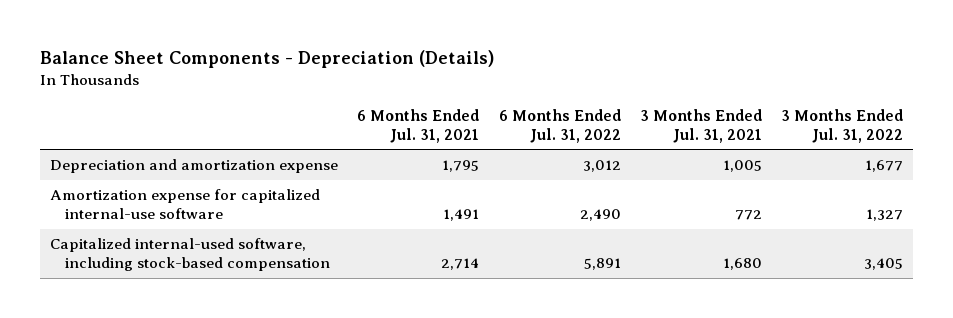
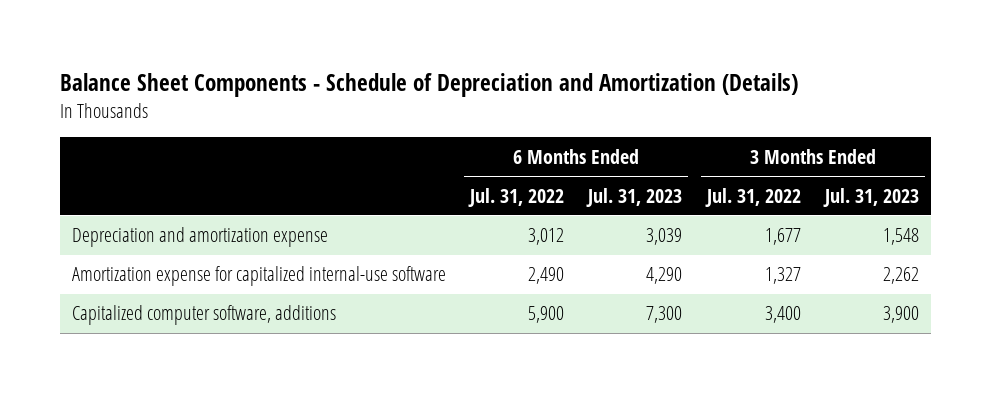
- Balance Sheet Components - Depreciation (Details)
+ Balance Sheet Components - Schedule of Depreciation and Amortization (Details)
- | 6 Months Ended Jul. 31, 2021 | 6 Months Ended Jul. 31, 2022 | 3 Months Ended Jul. 31, 2021 | 3 Months Ended Jul. 31, 2022
+ | 6 Months Ended Jul. 31, 2022 | 6 Months Ended Jul. 31, 2023 | 3 Months Ended Jul. 31, 2022 | 3 Months Ended Jul. 31, 2023
- Capitalized internal-used software, including stock-based compensation | 2,714 | 5,891 | 1,680 | 3,405
+ Capitalized computer software, additions | 5,900 | 7,300 | 3,400 | 3,900

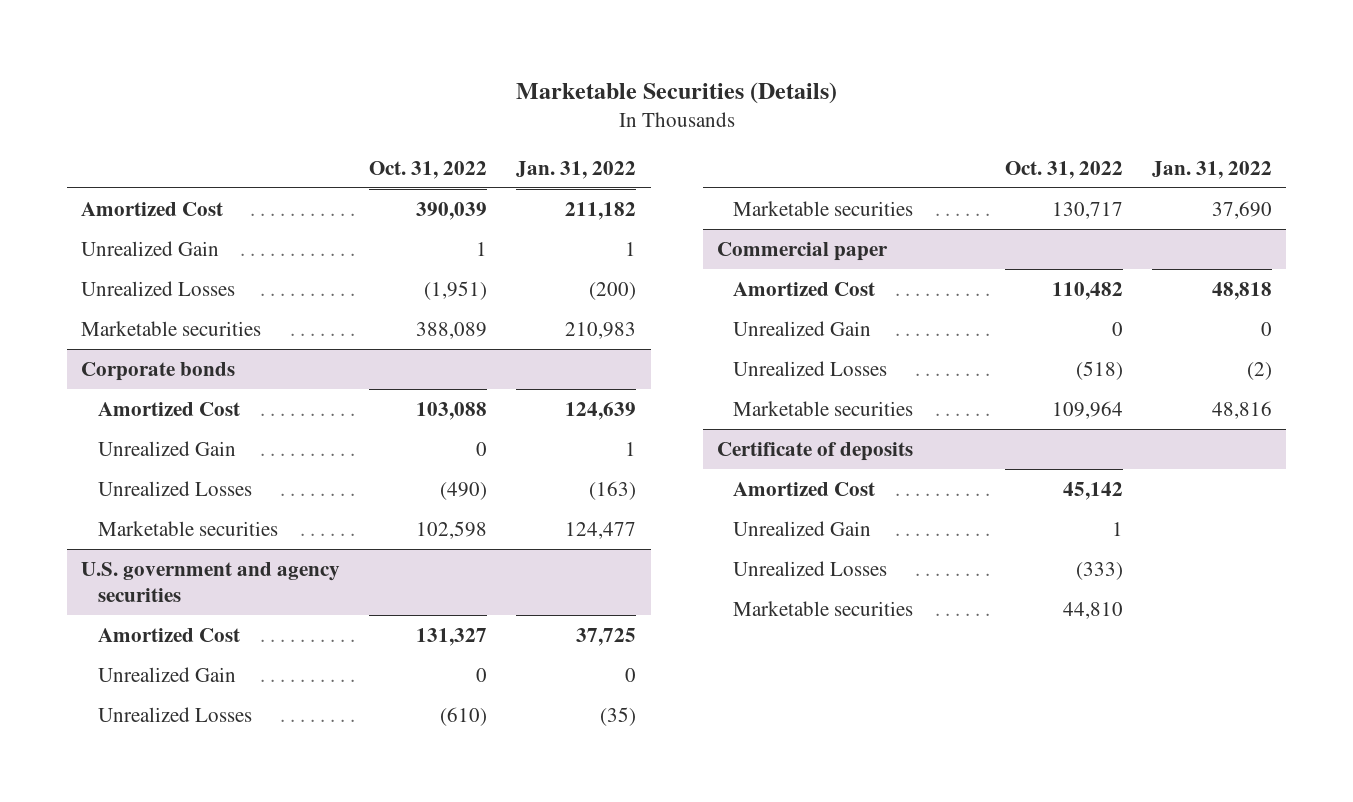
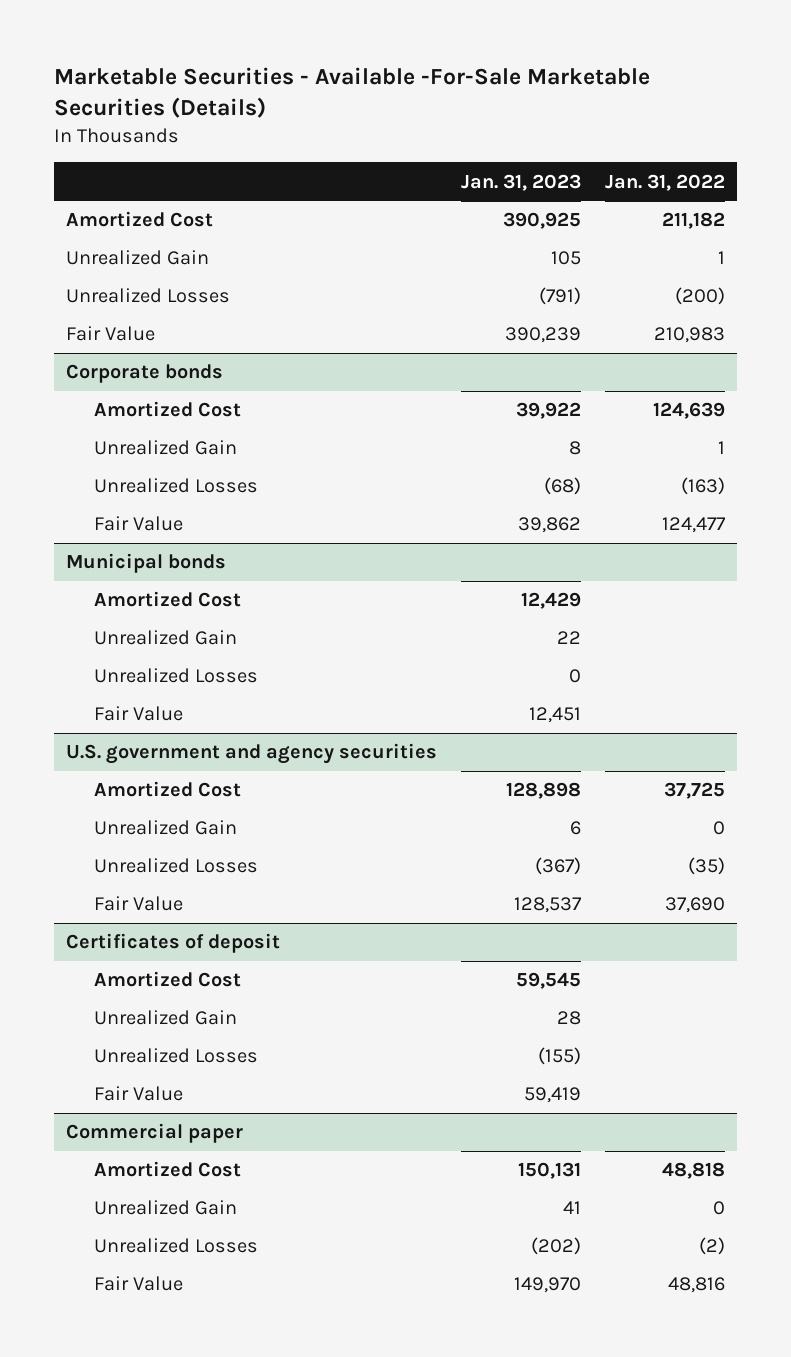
- Marketable Securities (Details)
+ Marketable Securities - Available -For-Sale Marketable Securities (Details)
- | Oct. 31, 2022 | Jan. 31, 2022
+ | Jan. 31, 2023 | Jan. 31, 2022
- Marketable securities | 388,089 | 210,983
+ Fair Value | 390,239 | 210,983
@ Corporate bonds
- Marketable securities | 102,598 | 124,477
+ Fair Value | 39,862 | 124,477
+ Municipal bonds
+ Amortized Cost | 12,429 |
+ Unrealized Gain | 22 |
+ Unrealized Losses | 0 |
+ Fair Value | 12,451 |
@ U.S. government and agency securities
- Marketable securities | 130,717 | 37,690
+ Fair Value | 128,537 | 37,690
+ Certificates of deposit
+ Amortized Cost | 59,545 |
+ Unrealized Gain | 28 |
+ Unrealized Losses | (155) |
+ Fair Value | 59,419 |
@ Commercial paper
- Marketable securities | 109,964 | 48,816
- Certificate of deposits
- Amortized Cost | 45,142 |
- Unrealized Gain | 1 |
- Unrealized Losses | (333) |
- Marketable securities | 44,810 |
@ Commercial paper
+ Fair Value | 149,970 | 48,816

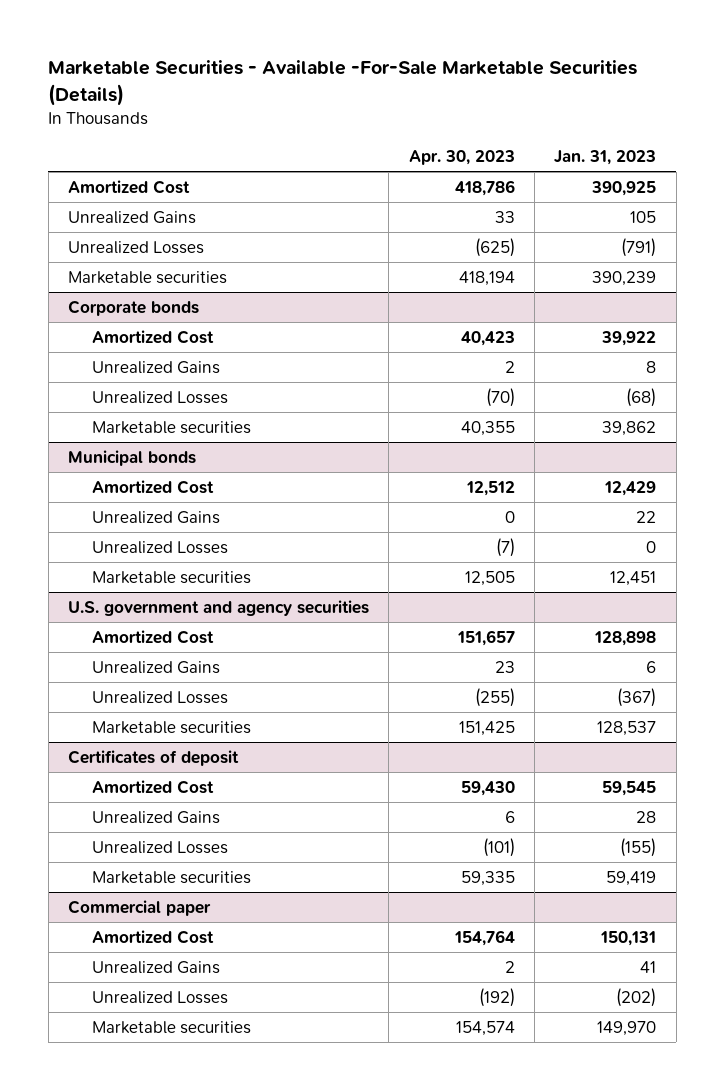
- | Jan. 31, 2023 | Jan. 31, 2022
+ | Apr. 30, 2023 | Jan. 31, 2023
- Unrealized Gain | 105 | 1
+ Unrealized Gains | 33 | 105
- Fair Value | 390,239 | 210,983
+ Marketable securities | 418,194 | 390,239
@ Corporate bonds
- Unrealized Gain | 8 | 1
+ Unrealized Gains | 2 | 8
- Fair Value | 39,862 | 124,477
+ Marketable securities | 40,355 | 39,862
@ Municipal bonds
- Unrealized Gain | 22 |
+ Unrealized Gains | 0 | 22
- Fair Value | 12,451 |
+ Marketable securities | 12,505 | 12,451
@ U.S. government and agency securities
- Unrealized Gain | 6 | 0
+ Unrealized Gains | 23 | 6
- Fair Value | 128,537 | 37,690
+ Marketable securities | 151,425 | 128,537
@ Certificates of deposit
- Unrealized Gain | 28 |
+ Unrealized Gains | 6 | 28
- Fair Value | 59,419 |
+ Marketable securities | 59,335 | 59,419
@ Commercial paper
- Unrealized Gain | 41 | 0
+ Unrealized Gains | 2 | 41
- Fair Value | 149,970 | 48,816
+ Marketable securities | 154,574 | 149,970

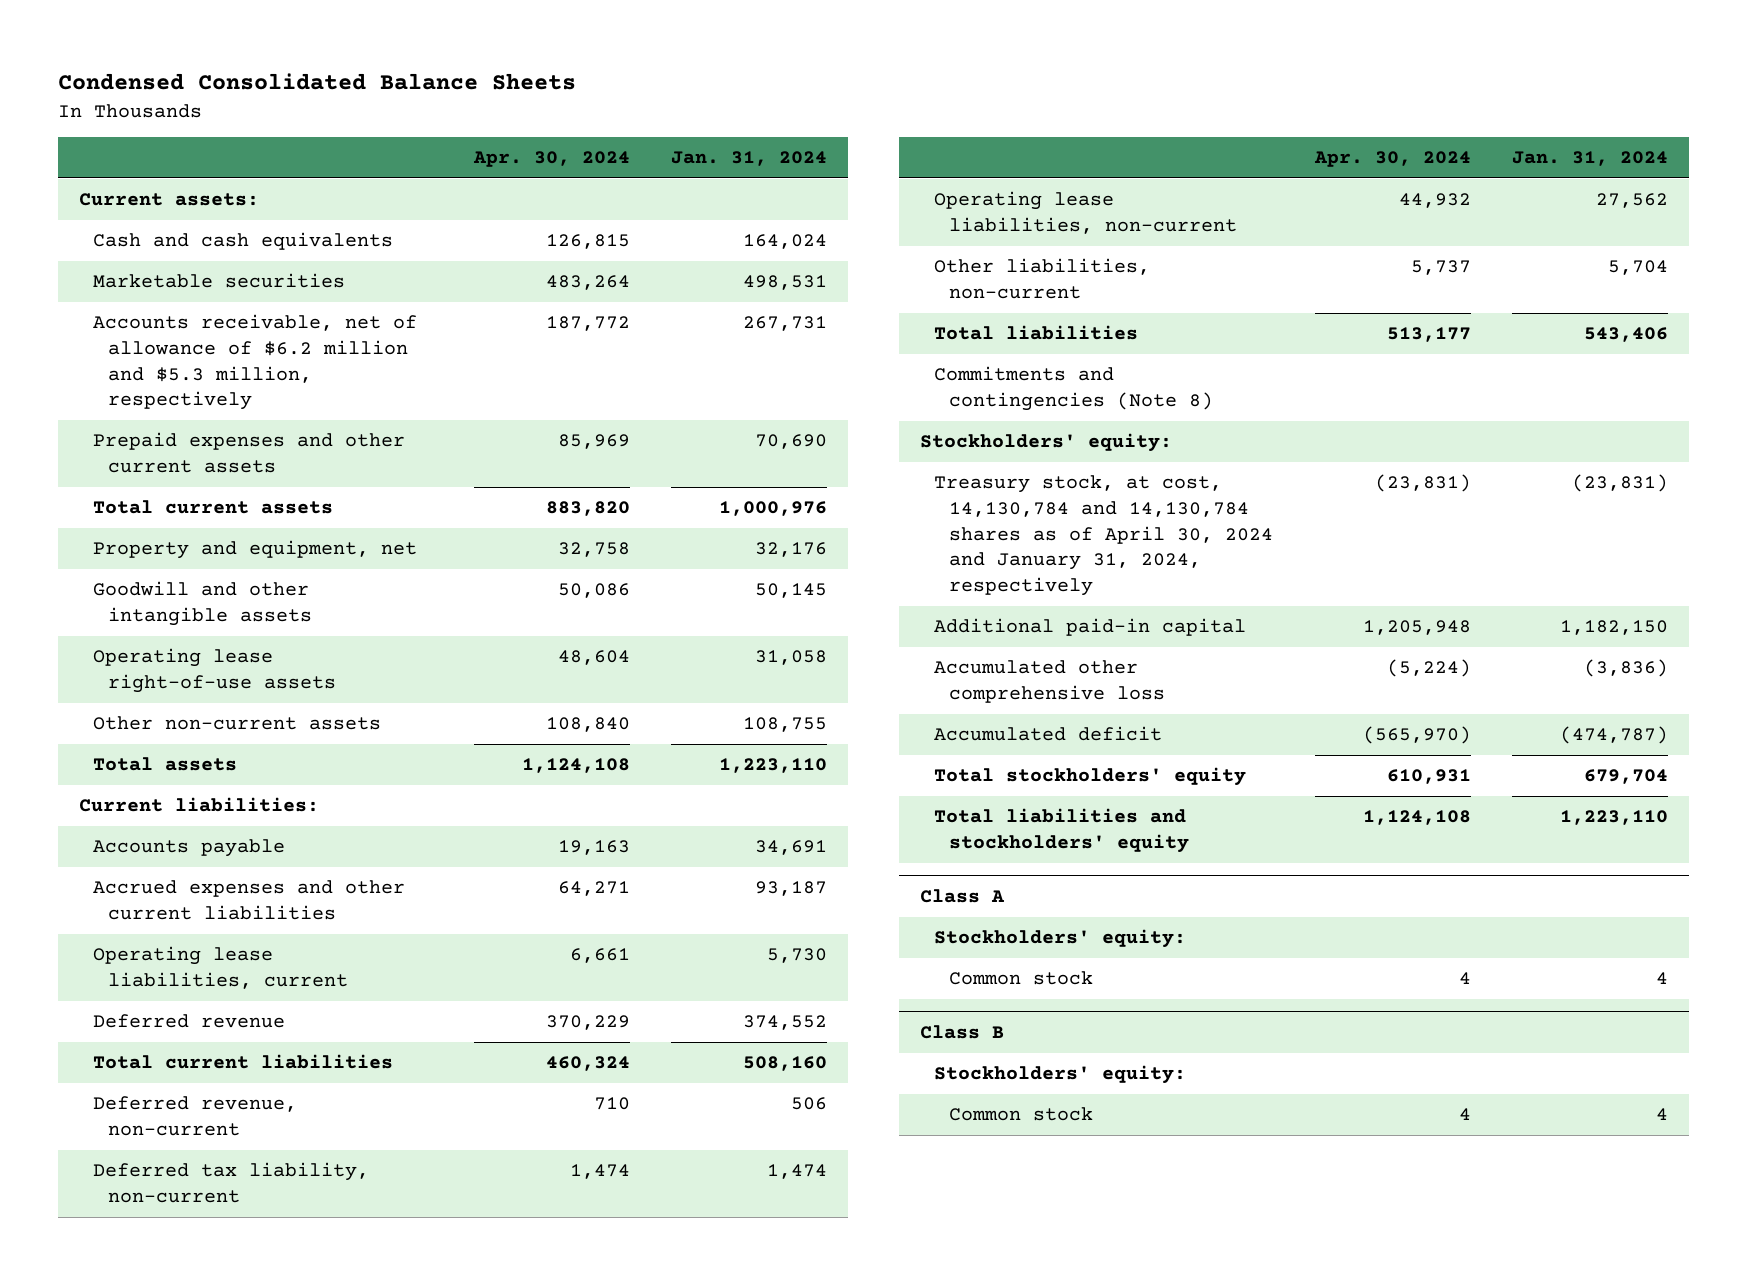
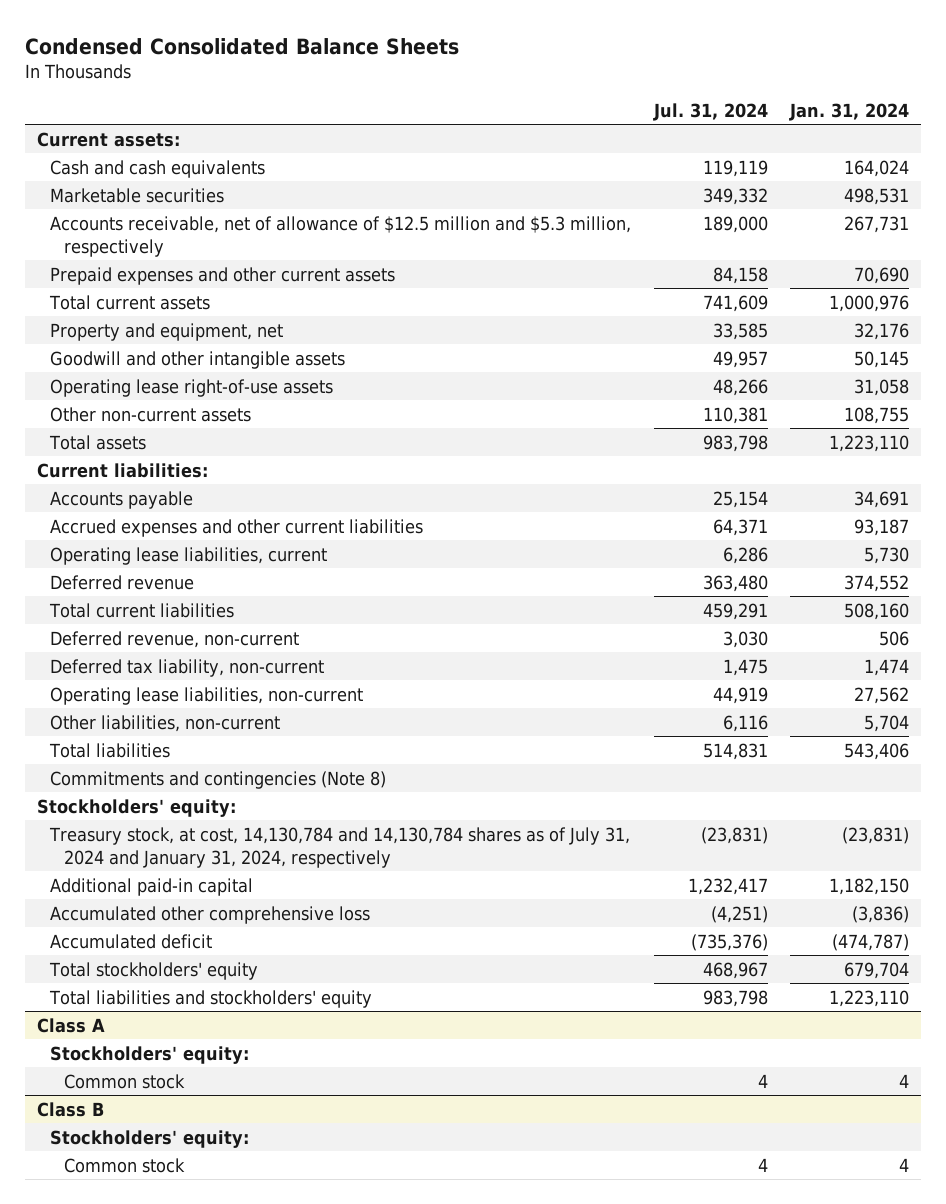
- | Apr. 30, 2024 | Jan. 31, 2024
+ | Jul. 31, 2024 | Jan. 31, 2024
- Accounts receivable, net of allowance of $6.2 million and $5.3 million, respectively | 187,772 | 267,731
+ Accounts receivable, net of allowance of $12.5 million and $5.3 million, respectively | 189,000 | 267,731
- Treasury stock, at cost, 14,130,784 and 14,130,784 shares as of April 30, 2024 and January 31, 2024, respectively | (23,831) | (23,831)
+ Treasury stock, at cost, 14,130,784 and 14,130,784 shares as of July 31, 2024 and January 31, 2024, respectively | (23,831) | (23,831)

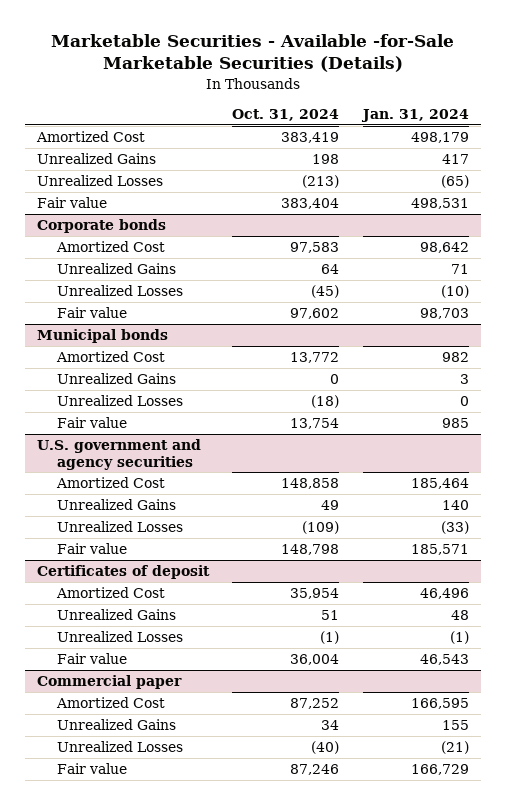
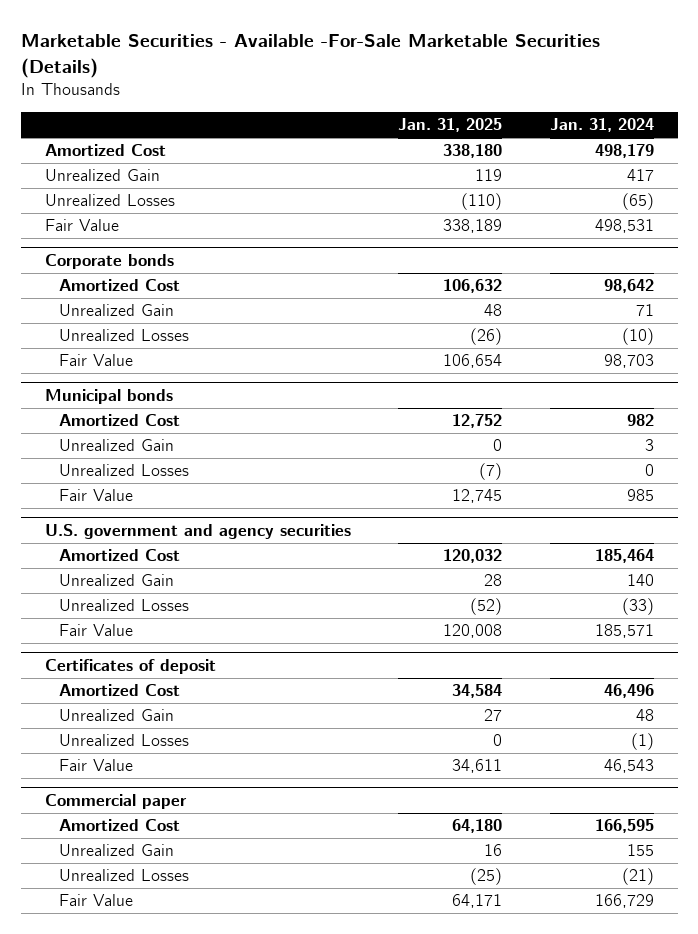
- Marketable Securities - Available -for-Sale Marketable Securities (Details)
+ Marketable Securities - Available -For-Sale Marketable Securities (Details)
- | Oct. 31, 2024 | Jan. 31, 2024
+ | Jan. 31, 2025 | Jan. 31, 2024
- Unrealized Gains | 198 | 417
+ Unrealized Gain | 119 | 417
- Fair value | 383,404 | 498,531
+ Fair Value | 338,189 | 498,531
@ Corporate bonds
- Unrealized Gains | 64 | 71
+ Unrealized Gain | 48 | 71
- Fair value | 97,602 | 98,703
+ Fair Value | 106,654 | 98,703
@ Municipal bonds
- Unrealized Gains | 0 | 3
+ Unrealized Gain | 0 | 3
- Fair value | 13,754 | 985
+ Fair Value | 12,745 | 985
@ U.S. government and agency securities
- Unrealized Gains | 49 | 140
+ Unrealized Gain | 28 | 140
- Fair value | 148,798 | 185,571
+ Fair Value | 120,008 | 185,571
@ Certificates of deposit
- Unrealized Gains | 51 | 48
+ Unrealized Gain | 27 | 48
- Fair value | 36,004 | 46,543
+ Fair Value | 34,611 | 46,543
@ Commercial paper
- Unrealized Gains | 34 | 155
+ Unrealized Gain | 16 | 155
- Fair value | 87,246 | 166,729
+ Fair Value | 64,171 | 166,729

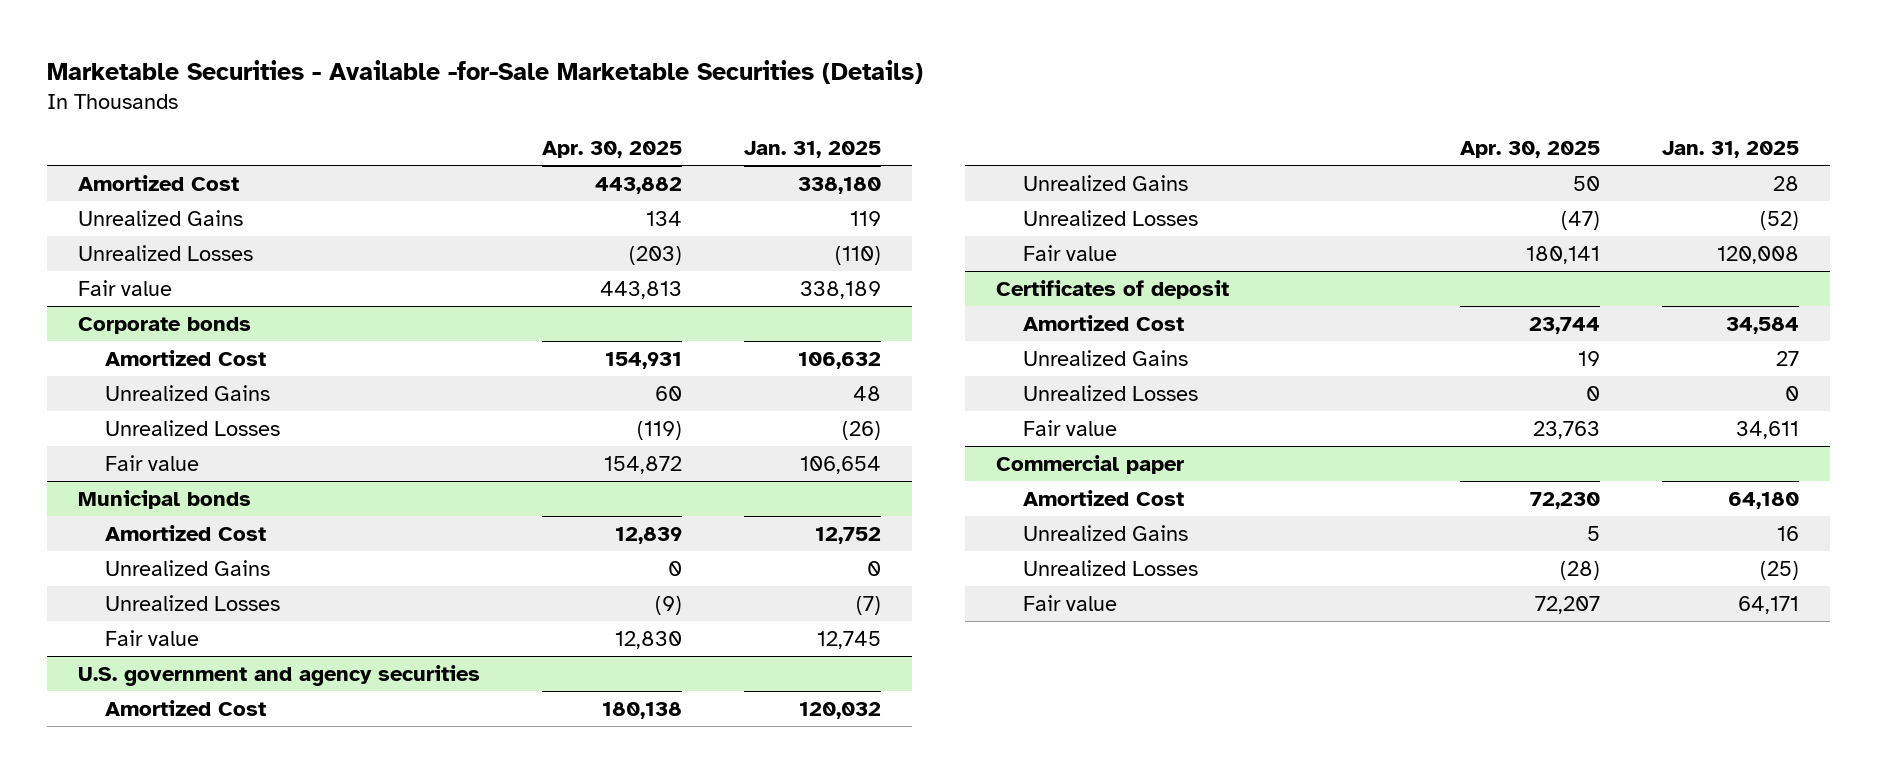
- Marketable Securities - Available -For-Sale Marketable Securities (Details)
+ Marketable Securities - Available -for-Sale Marketable Securities (Details)
- | Jan. 31, 2025 | Jan. 31, 2024
+ | Apr. 30, 2025 | Jan. 31, 2025
- Unrealized Gain | 119 | 417
+ Unrealized Gains | 134 | 119
- Fair Value | 338,189 | 498,531
+ Fair value | 443,813 | 338,189
@ Corporate bonds
- Unrealized Gain | 48 | 71
+ Unrealized Gains | 60 | 48
- Fair Value | 106,654 | 98,703
+ Fair value | 154,872 | 106,654
@ Municipal bonds
- Unrealized Gain | 0 | 3
+ Unrealized Gains | 0 | 0
- Fair Value | 12,745 | 985
+ Fair value | 12,830 | 12,745
@ U.S. government and agency securities
- Unrealized Gain | 28 | 140
+ Unrealized Gains | 50 | 28
- Fair Value | 120,008 | 185,571
+ Fair value | 180,141 | 120,008
@ Certificates of deposit
- Unrealized Gain | 27 | 48
+ Unrealized Gains | 19 | 27
- Fair Value | 34,611 | 46,543
+ Fair value | 23,763 | 34,611
@ Commercial paper
- Unrealized Gain | 16 | 155
+ Unrealized Gains | 5 | 16
- Fair Value | 64,171 | 166,729
+ Fair value | 72,207 | 64,171

